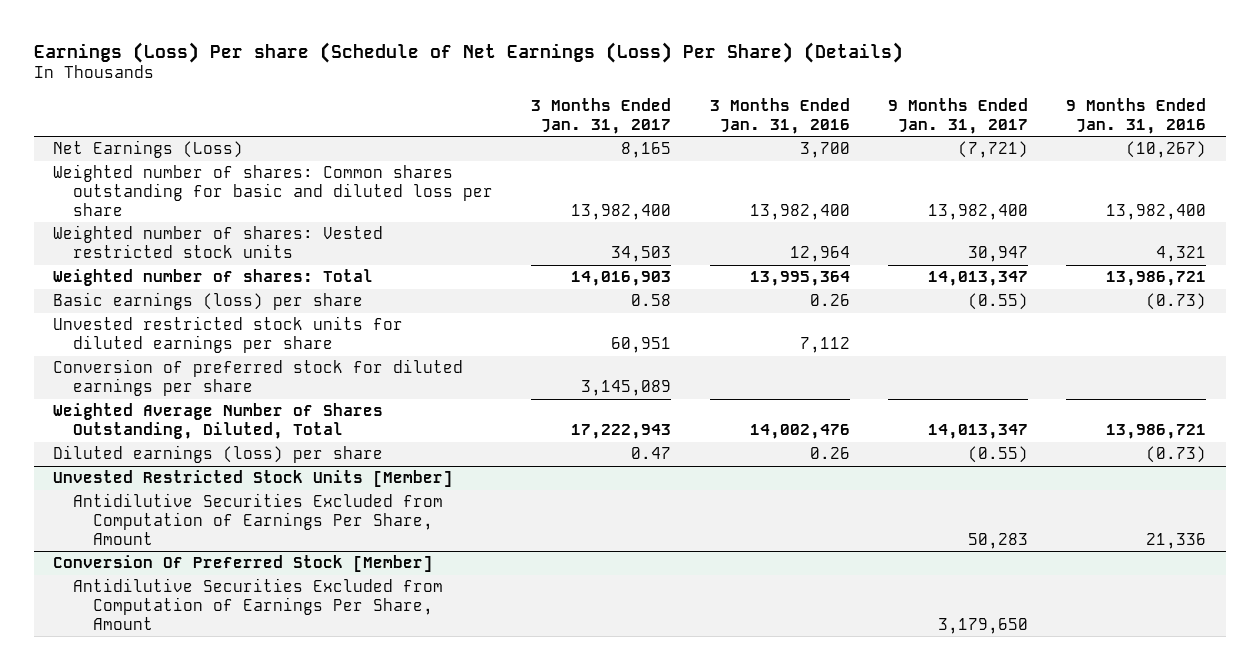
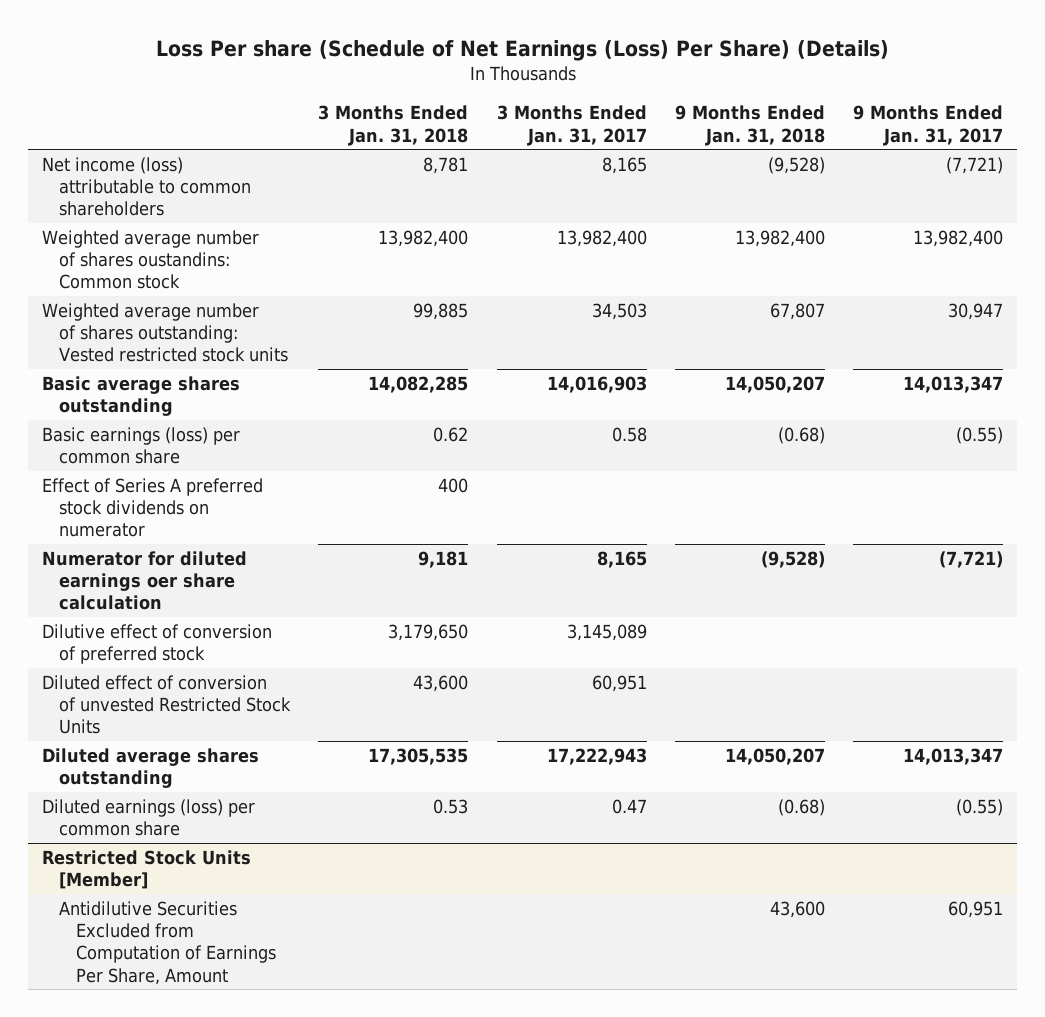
- Earnings (Loss) Per share (Schedule of Net Earnings (Loss) Per Share) (Details)
+ Loss Per share (Schedule of Net Earnings (Loss) Per Share) (Details)
- | 3 Months Ended Jan. 31, 2017 | 3 Months Ended Jan. 31, 2016 | 9 Months Ended Jan. 31, 2017 | 9 Months Ended Jan. 31, 2016
+ | 3 Months Ended Jan. 31, 2018 | 3 Months Ended Jan. 31, 2017 | 9 Months Ended Jan. 31, 2018 | 9 Months Ended Jan. 31, 2017
- Net Earnings (Loss) | 8,165 | 3,700 | (7,721) | (10,267)
- Weighted number of shares: Common shares outstanding for basic and diluted loss per share | 13,982,400 | 13,982,400 | 13,982,400 | 13,982,400
- Weighted number of shares: Vested restricted stock units | 34,503 | 12,964 | 30,947 | 4,321
- Weighted number of shares: Total | 14,016,903 | 13,995,364 | 14,013,347 | 13,986,721
- Basic earnings (loss) per share | 0.58 | 0.26 | (0.55) | (0.73)
- Unvested restricted stock units for diluted earnings per share | 60,951 | 7,112 | |
- Conversion of preferred stock for diluted earnings per share | 3,145,089 | | |
- Weighted Average Number of Shares Outstanding, Diluted, Total | 17,222,943 | 14,002,476 | 14,013,347 | 13,986,721
- Diluted earnings (loss) per share | 0.47 | 0.26 | (0.55) | (0.73)
- Unvested Restricted Stock Units [Member]
- Antidilutive Securities Excluded from Computation of Earnings Per Share, Amount | | | 50,283 | 21,336
- Conversion Of Preferred Stock [Member]
- Antidilutive Securities Excluded from Computation of Earnings Per Share, Amount | | | 3,179,650 |
+ Net income (loss) attributable to common shareholders | 8,781 | 8,165 | (9,528) | (7,721)
+ Weighted average number of shares oustandins: Common stock | 13,982,400 | 13,982,400 | 13,982,400 | 13,982,400
+ Weighted average number of shares outstanding: Vested restricted stock units | 99,885 | 34,503 | 67,807 | 30,947
+ Basic average shares outstanding | 14,082,285 | 14,016,903 | 14,050,207 | 14,013,347
+ Basic earnings (loss) per common share | 0.62 | 0.58 | (0.68) | (0.55)
+ Effect of Series A preferred stock dividends on numerator | 400 | | |
+ Numerator for diluted earnings oer share calculation | 9,181 | 8,165 | (9,528) | (7,721)
+ Dilutive effect of conversion of preferred stock | 3,179,650 | 3,145,089 | |
+ Diluted effect of conversion of unvested Restricted Stock Units | 43,600 | 60,951 | |
+ Diluted average shares outstanding | 17,305,535 | 17,222,943 | 14,050,207 | 14,013,347
+ Diluted earnings (loss) per common share | 0.53 | 0.47 | (0.68) | (0.55)
+ Restricted Stock Units [Member]
+ Antidilutive Securities Excluded from Computation of Earnings Per Share, Amount | | | 43,600 | 60,951

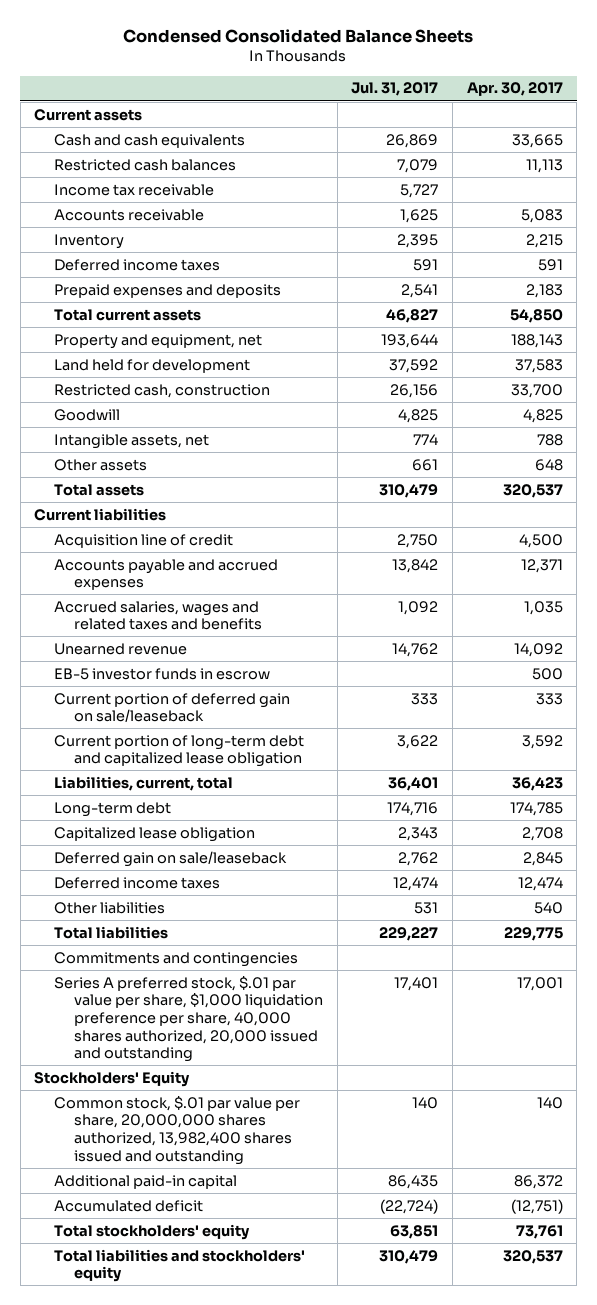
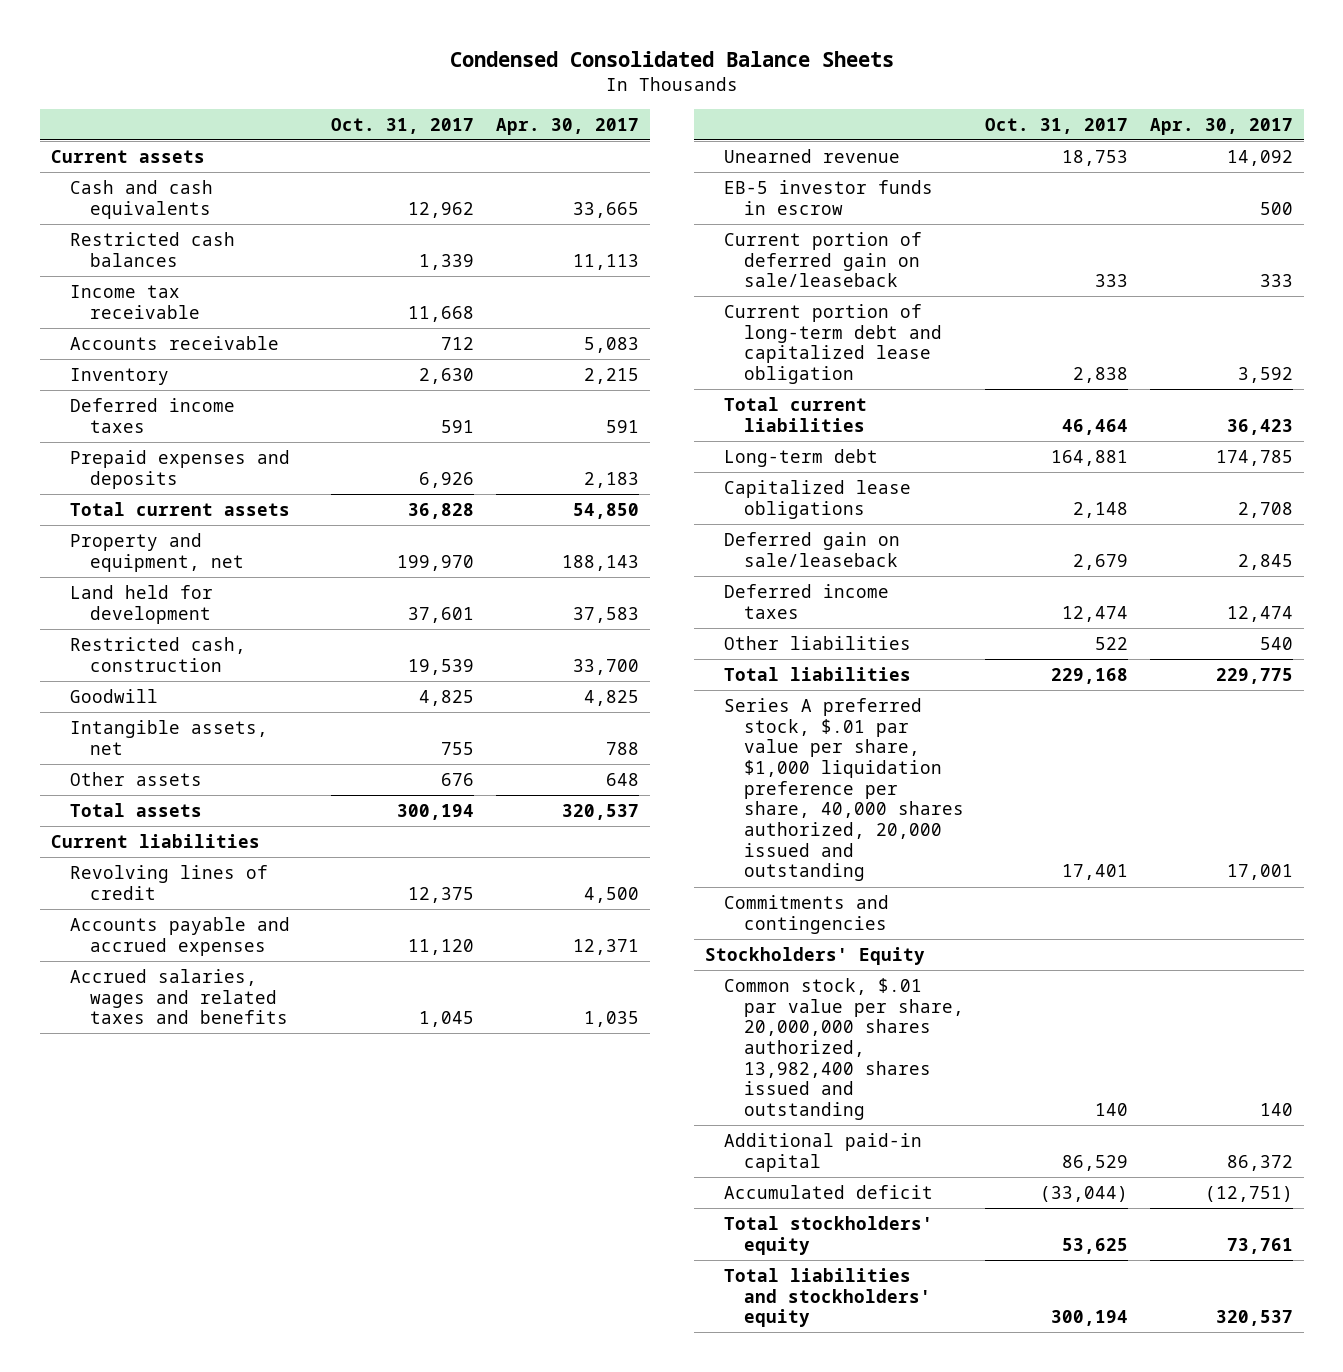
- | Jul. 31, 2017 | Apr. 30, 2017
+ | Oct. 31, 2017 | Apr. 30, 2017
- Acquisition line of credit | 2,750 | 4,500
+ Revolving lines of credit | 12,375 | 4,500
- Liabilities, current, total | 36,401 | 36,423
+ Total current liabilities | 46,464 | 36,423
- Capitalized lease obligation | 2,343 | 2,708
+ Capitalized lease obligations | 2,148 | 2,708
moved down: Commitments and contingencies

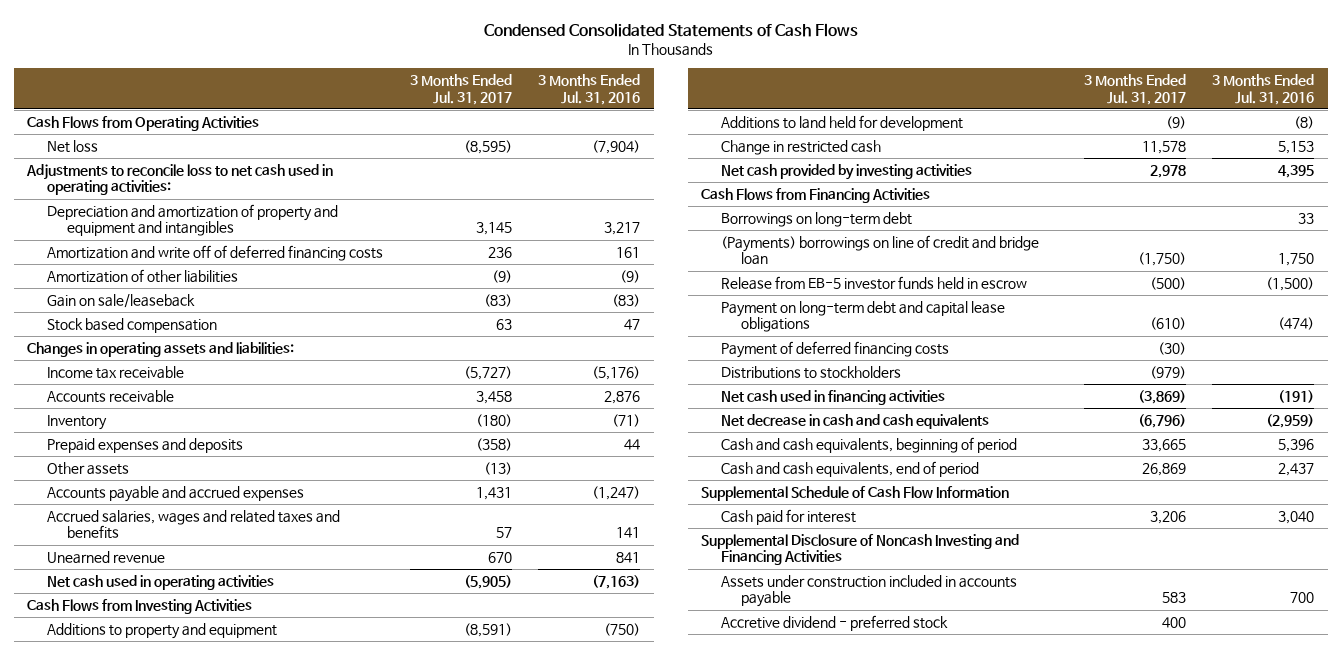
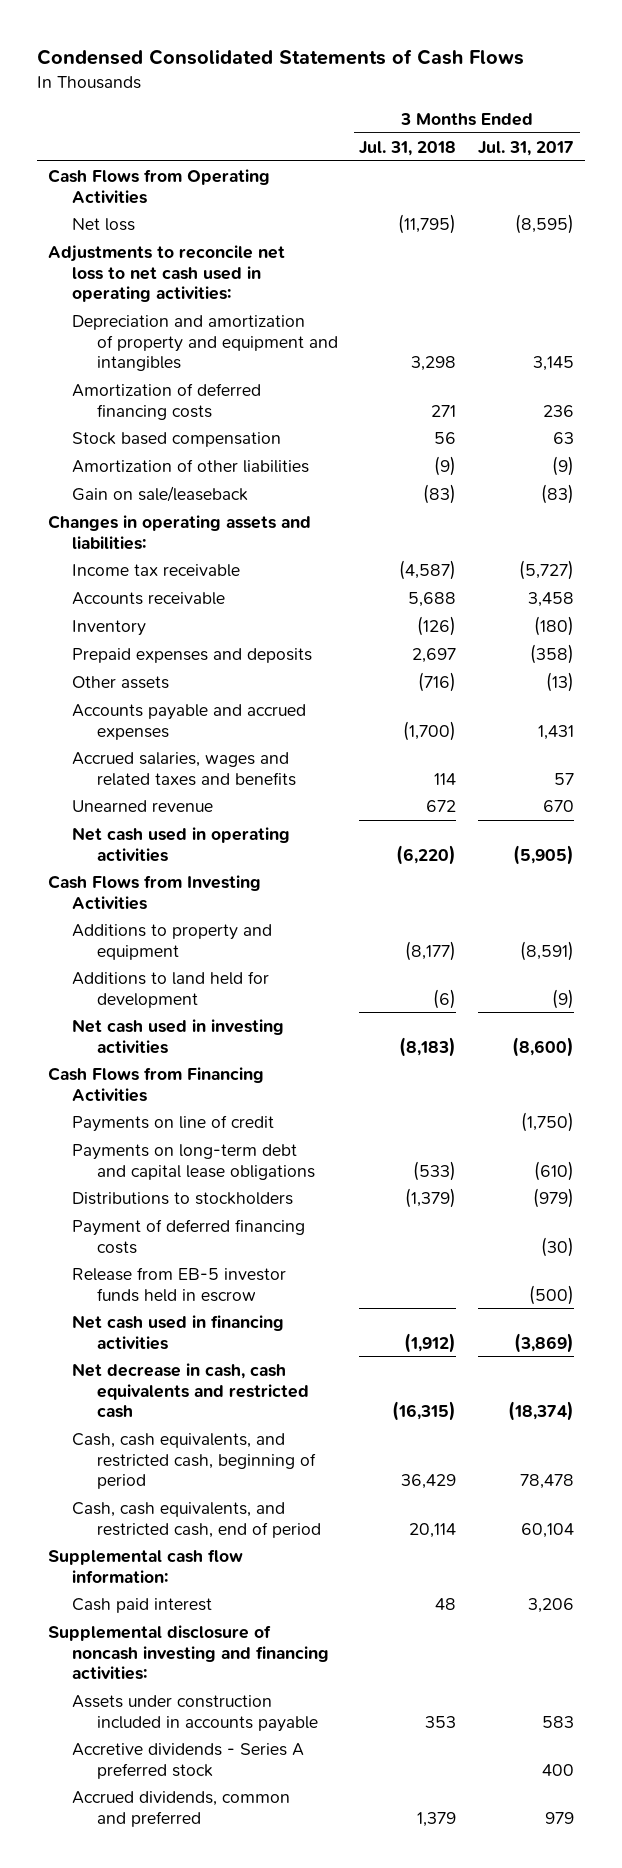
- | 3 Months Ended Jul. 31, 2017 | 3 Months Ended Jul. 31, 2016
+ | 3 Months Ended Jul. 31, 2018 | 3 Months Ended Jul. 31, 2017
- Adjustments to reconcile loss to net cash used in operating activities:
+ Adjustments to reconcile net loss to net cash used in operating activities:
- Amortization and write off of deferred financing costs | 236 | 161
+ Amortization of deferred financing costs | 271 | 236
moved up: Stock based compensation | 56 | 63
- Change in restricted cash | 11,578 | 5,153
- Net cash provided by investing activities | 2,978 | 4,395
+ Net cash used in investing activities | (8,183) | (8,600)
- Borrowings on long-term debt | | 33
- (Payments) borrowings on line of credit and bridge loan | (1,750) | 1,750
- Payment on long-term debt and capital lease obligations | (610) | (474)
+ Payments on line of credit | | (1,750)
+ Payments on long-term debt and capital lease obligations | (533) | (610)
moved down: Payment of deferred financing costs | | (30)
moved down: Release from EB-5 investor funds held in escrow | | (500)
- Net decrease in cash and cash equivalents | (6,796) | (2,959)
- Cash and cash equivalents, beginning of period | 33,665 | 5,396
- Cash and cash equivalents, end of period | 26,869 | 2,437
- Supplemental Schedule of Cash Flow Information
- Cash paid for interest | 3,206 | 3,040
- Supplemental Disclosure of Noncash Investing and Financing Activities
+ Net decrease in cash, cash equivalents and restricted cash | (16,315) | (18,374)
+ Cash, cash equivalents, and restricted cash, beginning of period | 36,429 | 78,478
+ Cash, cash equivalents, and restricted cash, end of period | 20,114 | 60,104
+ Supplemental cash flow information:
+ Cash paid interest | 48 | 3,206
+ Supplemental disclosure of noncash investing and financing activities:
- Accretive dividend - preferred stock | 400 |
+ Accretive dividends - Series A preferred stock | | 400
+ Accrued dividends, common and preferred | 1,379 | 979

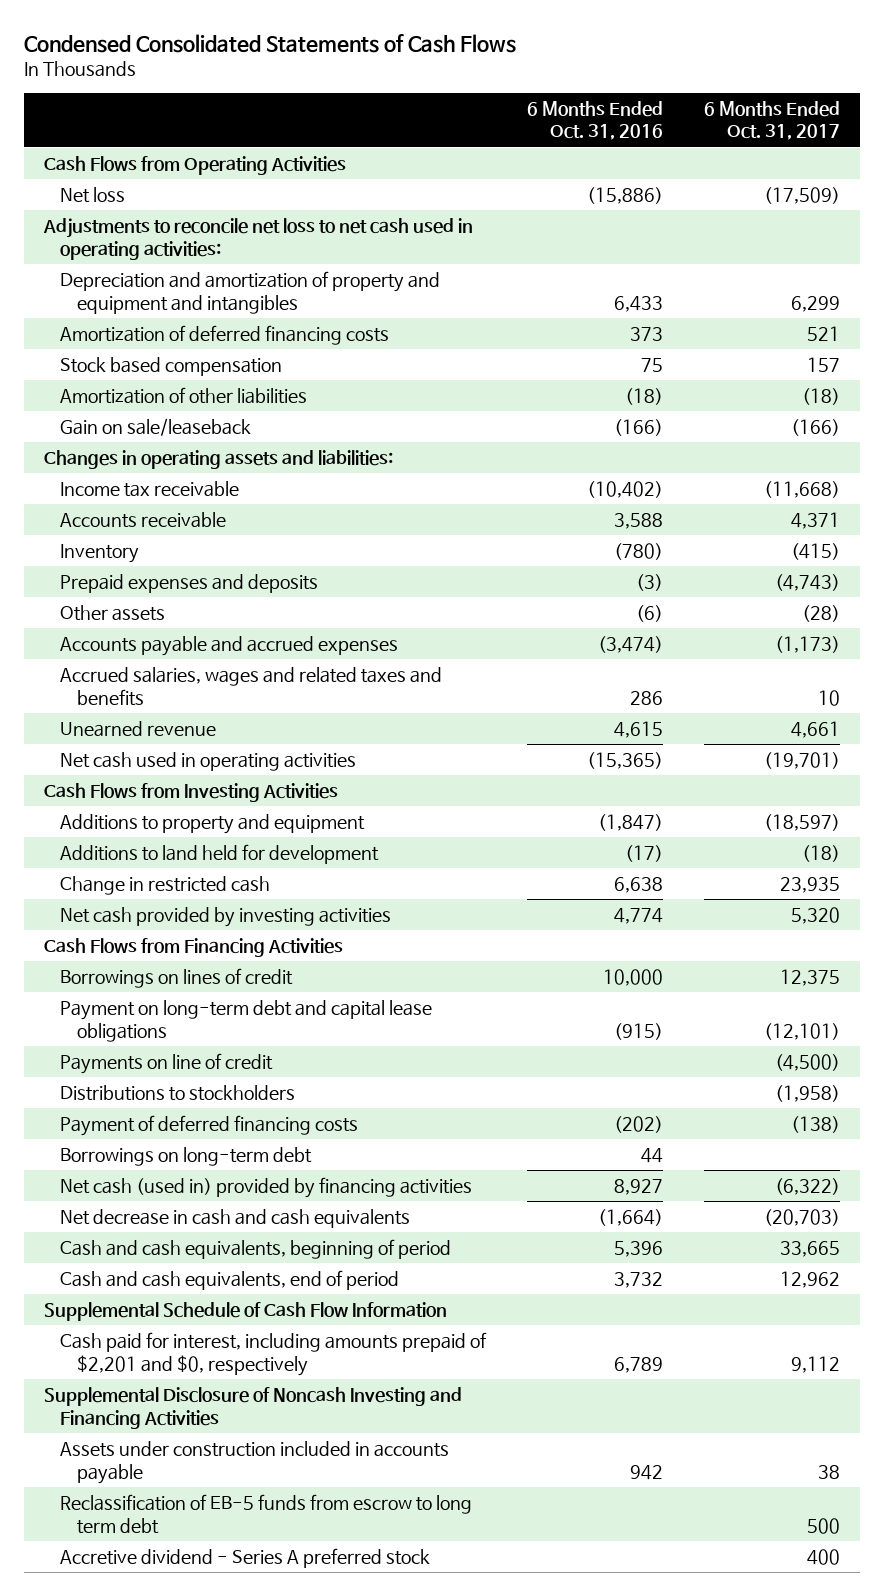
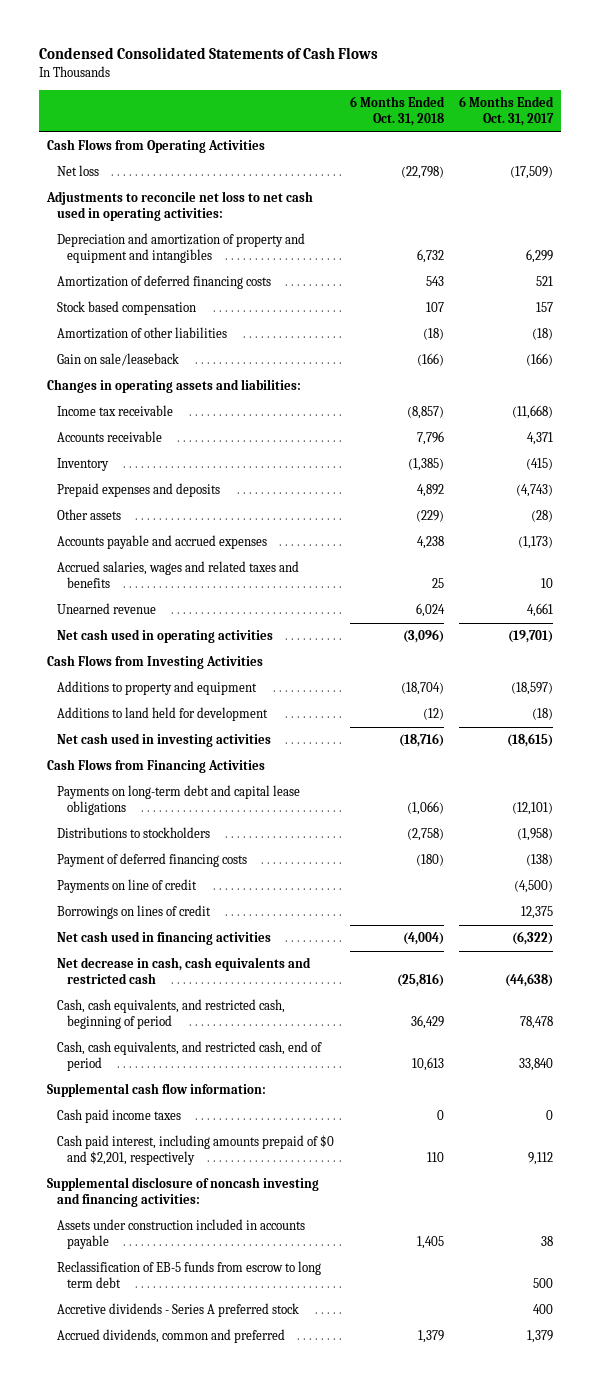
- | 6 Months Ended Oct. 31, 2016 | 6 Months Ended Oct. 31, 2017
+ | 6 Months Ended Oct. 31, 2018 | 6 Months Ended Oct. 31, 2017
- Change in restricted cash | 6,638 | 23,935
- Net cash provided by investing activities | 4,774 | 5,320
+ Net cash used in investing activities | (18,716) | (18,615)
- Payment on long-term debt and capital lease obligations | (915) | (12,101)
+ Payments on long-term debt and capital lease obligations | (1,066) | (12,101)
- Borrowings on long-term debt | 44 |
- Net cash (used in) provided by financing activities | 8,927 | (6,322)
- Net decrease in cash and cash equivalents | (1,664) | (20,703)
- Cash and cash equivalents, beginning of period | 5,396 | 33,665
- Cash and cash equivalents, end of period | 3,732 | 12,962
- Supplemental Schedule of Cash Flow Information
- Cash paid for interest, including amounts prepaid of $2,201 and $0, respectively | 6,789 | 9,112
- Supplemental Disclosure of Noncash Investing and Financing Activities
moved down: Payments on line of credit | | (4,500)
moved down: Borrowings on lines of credit | | 12,375
+ Net cash used in financing activities | (4,004) | (6,322)
+ Net decrease in cash, cash equivalents and restricted cash | (25,816) | (44,638)
+ Cash, cash equivalents, and restricted cash, beginning of period | 36,429 | 78,478
+ Cash, cash equivalents, and restricted cash, end of period | 10,613 | 33,840
+ Supplemental cash flow information:
+ Cash paid income taxes | 0 | 0
+ Cash paid interest, including amounts prepaid of $0 and $2,201, respectively | 110 | 9,112
+ Supplemental disclosure of noncash investing and financing activities:
- Accretive dividend - Series A preferred stock | | 400
+ Accretive dividends - Series A preferred stock | | 400
+ Accrued dividends, common and preferred | 1,379 | 1,379

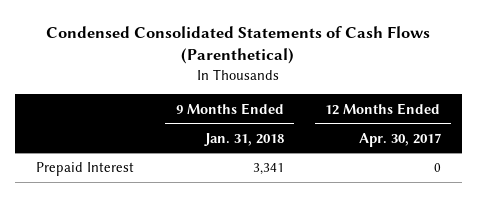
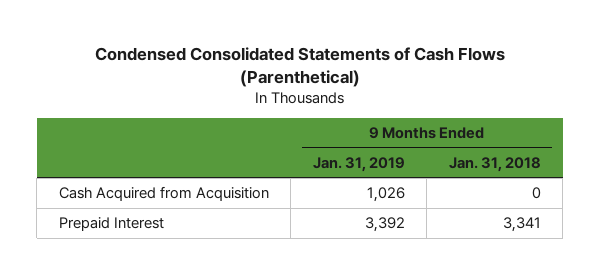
- | 9 Months Ended Jan. 31, 2018 | 12 Months Ended Apr. 30, 2017
+ | 9 Months Ended Jan. 31, 2019 | 9 Months Ended Jan. 31, 2018
+ Cash Acquired from Acquisition | 1,026 | 0

